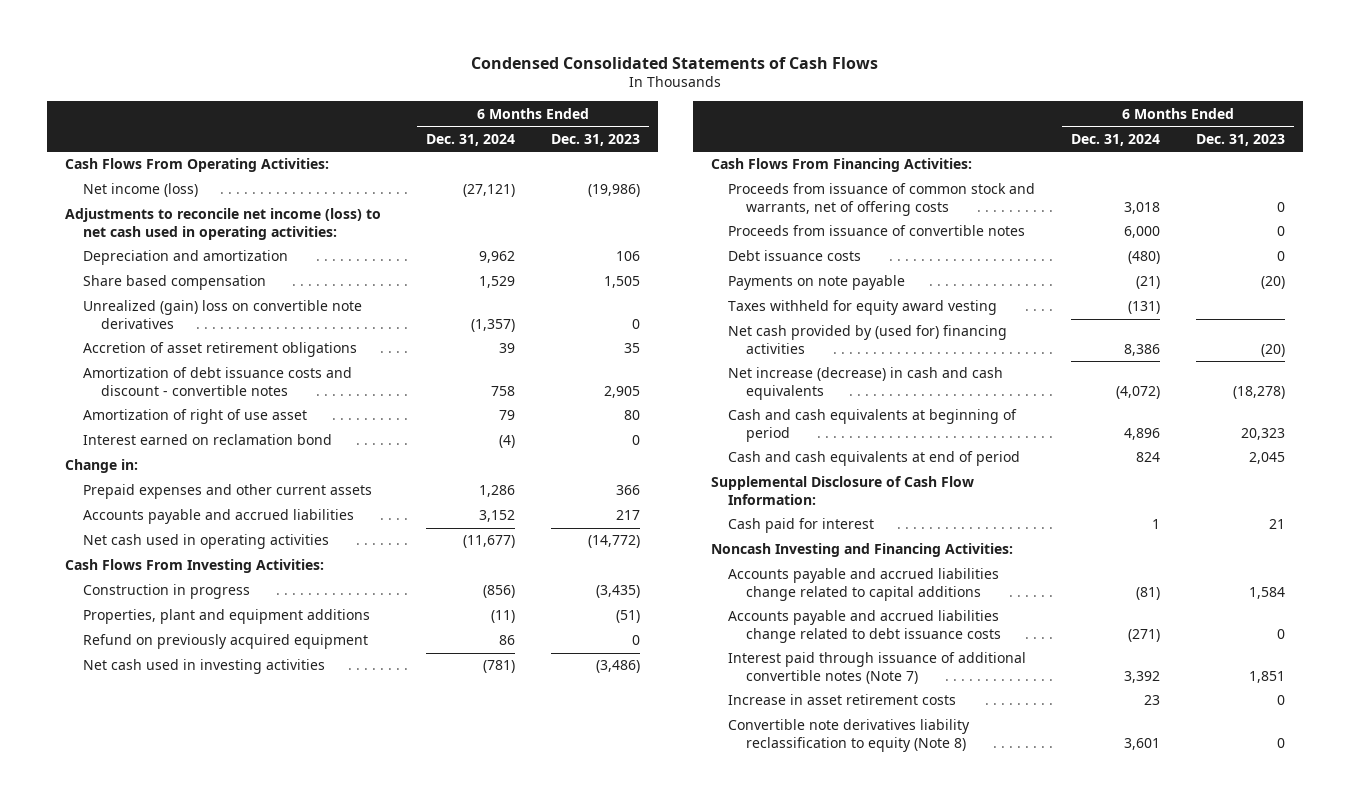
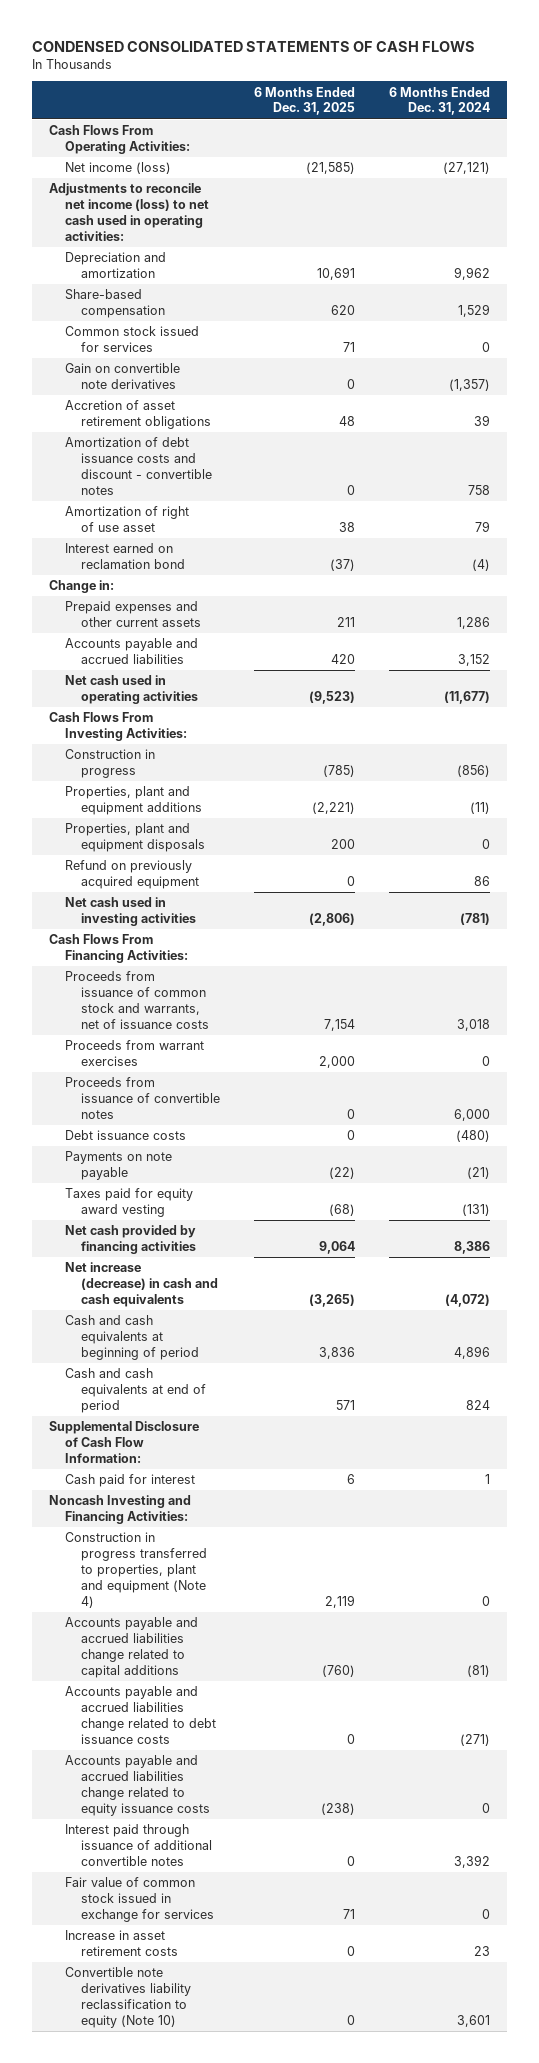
- Condensed Consolidated Statements of Cash Flows
+ CONDENSED CONSOLIDATED STATEMENTS OF CASH FLOWS
- | 6 Months Ended Dec. 31, 2024 | 6 Months Ended Dec. 31, 2023
+ | 6 Months Ended Dec. 31, 2025 | 6 Months Ended Dec. 31, 2024
- Share based compensation | 1,529 | 1,505
- Unrealized (gain) loss on convertible note derivatives | (1,357) | 0
+ Share-based compensation | 620 | 1,529
+ Common stock issued for services | 71 | 0
+ Gain on convertible note derivatives | 0 | (1,357)
+ Properties, plant and equipment disposals | 200 | 0
- Proceeds from issuance of common stock and warrants, net of offering costs | 3,018 | 0
+ Proceeds from issuance of common stock and warrants, net of issuance costs | 7,154 | 3,018
+ Proceeds from warrant exercises | 2,000 | 0
- Taxes withheld for equity award vesting | (131) |
- Net cash provided by (used for) financing activities | 8,386 | (20)
+ Taxes paid for equity award vesting | (68) | (131)
+ Net cash provided by financing activities | 9,064 | 8,386
+ Construction in progress transferred to properties, plant and equipment (Note 4) | 2,119 | 0
- Interest paid through issuance of additional convertible notes (Note 7) | 3,392 | 1,851
+ Accounts payable and accrued liabilities change related to equity issuance costs | (238) | 0
+ Interest paid through issuance of additional convertible notes | 0 | 3,392
+ Fair value of common stock issued in exchange for services | 71 | 0
- Convertible note derivatives liability reclassification to equity (Note 8) | 3,601 | 0
+ Convertible note derivatives liability reclassification to equity (Note 10) | 0 | 3,601

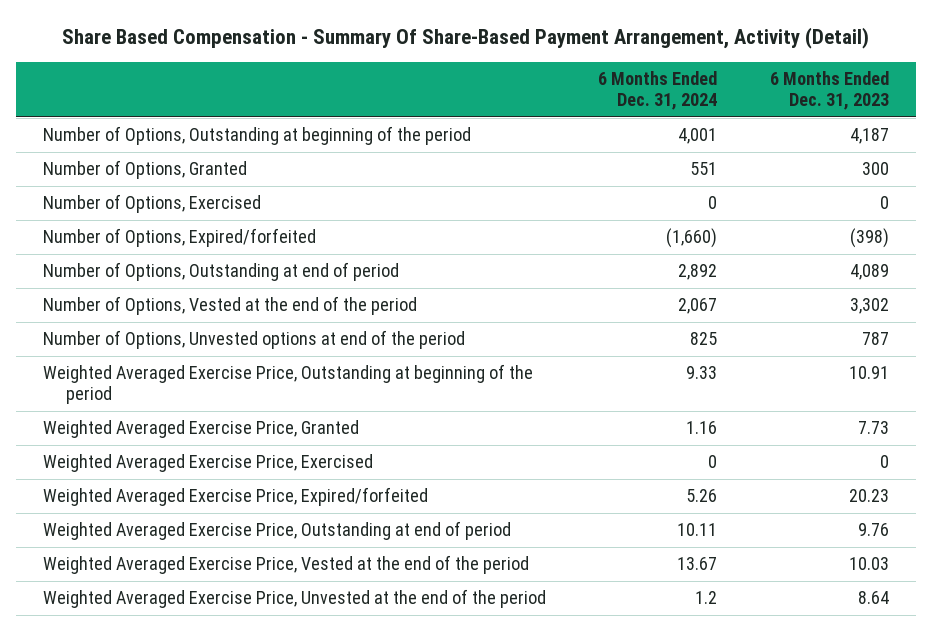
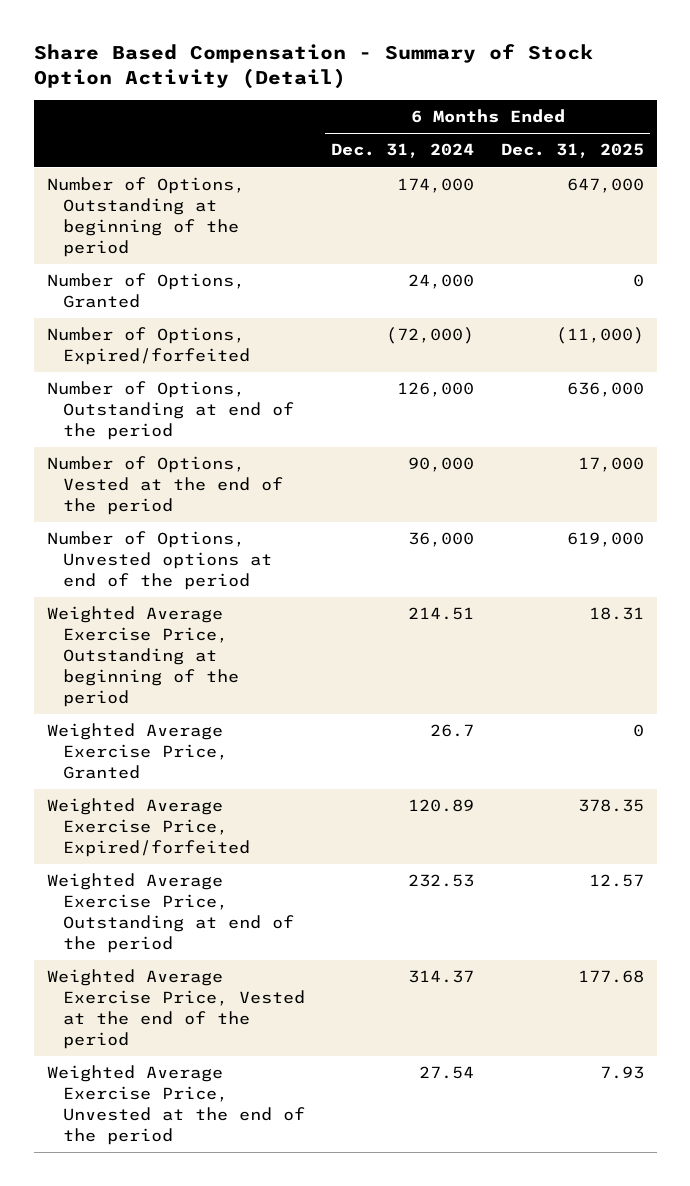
- Share Based Compensation - Summary Of Share-Based Payment Arrangement, Activity (Detail)
+ Share Based Compensation - Summary of Stock Option Activity (Detail)
- | 6 Months Ended Dec. 31, 2024 | 6 Months Ended Dec. 31, 2023
+ | 6 Months Ended Dec. 31, 2024 | 6 Months Ended Dec. 31, 2025
- Number of Options, Outstanding at beginning of the period | 4,001 | 4,187
- Number of Options, Granted | 551 | 300
- Number of Options, Exercised | 0 | 0
- Number of Options, Expired/forfeited | (1,660) | (398)
- Number of Options, Outstanding at end of period | 2,892 | 4,089
- Number of Options, Vested at the end of the period | 2,067 | 3,302
- Number of Options, Unvested options at end of the period | 825 | 787
- Weighted Averaged Exercise Price, Outstanding at beginning of the period | 9.33 | 10.91
- Weighted Averaged Exercise Price, Granted | 1.16 | 7.73
- Weighted Averaged Exercise Price, Exercised | 0 | 0
- Weighted Averaged Exercise Price, Expired/forfeited | 5.26 | 20.23
- Weighted Averaged Exercise Price, Outstanding at end of period | 10.11 | 9.76
- Weighted Averaged Exercise Price, Vested at the end of the period | 13.67 | 10.03
- Weighted Averaged Exercise Price, Unvested at the end of the period | 1.2 | 8.64
+ Number of Options, Outstanding at beginning of the period | 174,000 | 647,000
+ Number of Options, Granted | 24,000 | 0
+ Number of Options, Expired/forfeited | (72,000) | (11,000)
+ Number of Options, Outstanding at end of the period | 126,000 | 636,000
+ Number of Options, Vested at the end of the period | 90,000 | 17,000
+ Number of Options, Unvested options at end of the period | 36,000 | 619,000
+ Weighted Average Exercise Price, Outstanding at beginning of the period | 214.51 | 18.31
+ Weighted Average Exercise Price, Granted | 26.7 | 0
+ Weighted Average Exercise Price, Expired/forfeited | 120.89 | 378.35
+ Weighted Average Exercise Price, Outstanding at end of the period | 232.53 | 12.57
+ Weighted Average Exercise Price, Vested at the end of the period | 314.37 | 177.68
+ Weighted Average Exercise Price, Unvested at the end of the period | 27.54 | 7.93

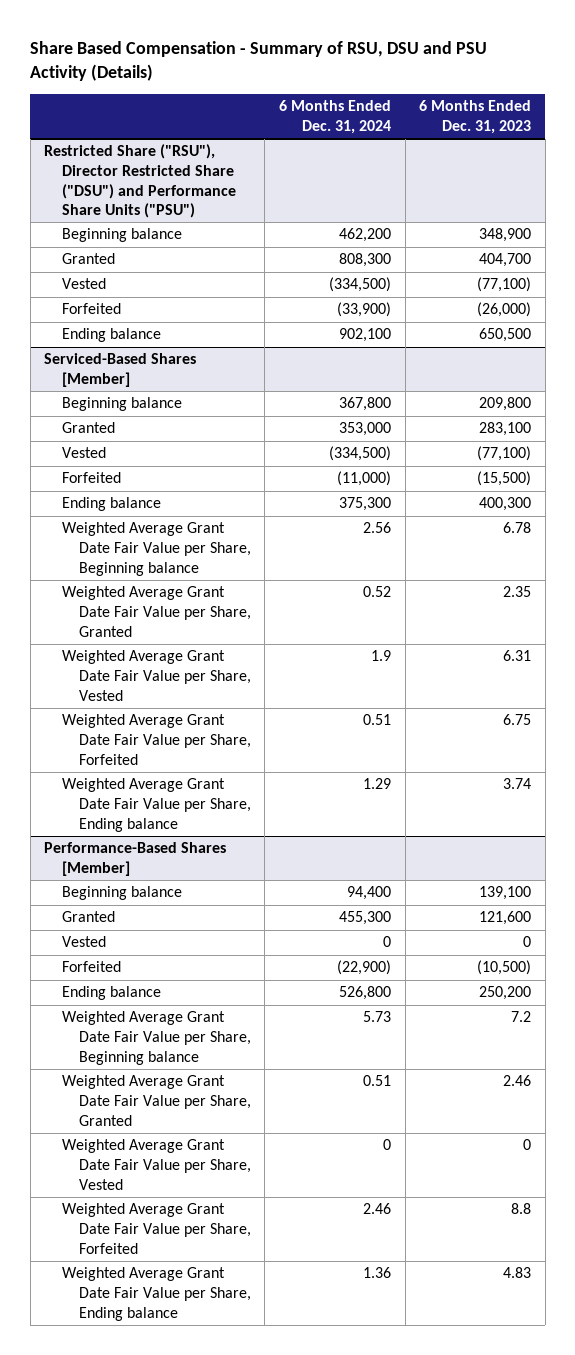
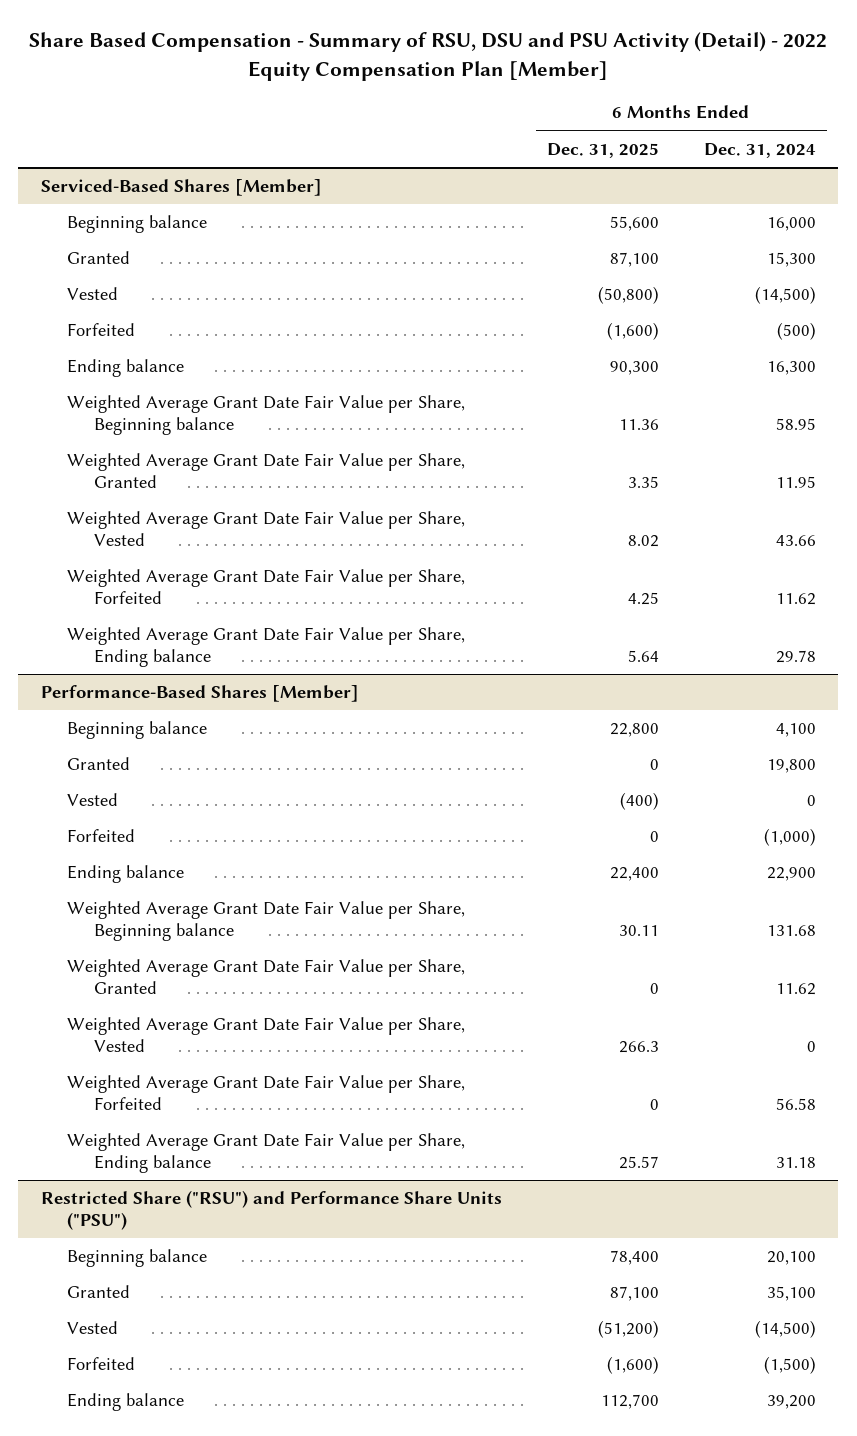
- Share Based Compensation - Summary of RSU, DSU and PSU Activity (Details)
+ Share Based Compensation - Summary of RSU, DSU and PSU Activity (Detail) - 2022 Equity Compensation Plan [Member]
- | 6 Months Ended Dec. 31, 2024 | 6 Months Ended Dec. 31, 2023
+ | 6 Months Ended Dec. 31, 2025 | 6 Months Ended Dec. 31, 2024
- Restricted Share ("RSU"), Director Restricted Share ("DSU") and Performance Share Units ("PSU")
- Beginning balance | 462,200 | 348,900
- Granted | 808,300 | 404,700
- Vested | (334,500) | (77,100)
- Forfeited | (33,900) | (26,000)
- Ending balance | 902,100 | 650,500
@ Serviced-Based Shares [Member]
- Beginning balance | 367,800 | 209,800
- Granted | 353,000 | 283,100
- Vested | (334,500) | (77,100)
- Forfeited | (11,000) | (15,500)
- Ending balance | 375,300 | 400,300
- Weighted Average Grant Date Fair Value per Share, Beginning balance | 2.56 | 6.78
- Weighted Average Grant Date Fair Value per Share, Granted | 0.52 | 2.35
- Weighted Average Grant Date Fair Value per Share, Vested | 1.9 | 6.31
- Weighted Average Grant Date Fair Value per Share, Forfeited | 0.51 | 6.75
- Weighted Average Grant Date Fair Value per Share, Ending balance | 1.29 | 3.74
+ Beginning balance | 55,600 | 16,000
+ Granted | 87,100 | 15,300
+ Vested | (50,800) | (14,500)
+ Forfeited | (1,600) | (500)
+ Ending balance | 90,300 | 16,300
+ Weighted Average Grant Date Fair Value per Share, Beginning balance | 11.36 | 58.95
+ Weighted Average Grant Date Fair Value per Share, Granted | 3.35 | 11.95
+ Weighted Average Grant Date Fair Value per Share, Vested | 8.02 | 43.66
+ Weighted Average Grant Date Fair Value per Share, Forfeited | 4.25 | 11.62
+ Weighted Average Grant Date Fair Value per Share, Ending balance | 5.64 | 29.78
@ Performance-Based Shares [Member]
- Beginning balance | 94,400 | 139,100
- Granted | 455,300 | 121,600
+ Beginning balance | 22,800 | 4,100
+ Granted | 0 | 19,800
- Forfeited | (22,900) | (10,500)
- Ending balance | 526,800 | 250,200
- Weighted Average Grant Date Fair Value per Share, Beginning balance | 5.73 | 7.2
- Weighted Average Grant Date Fair Value per Share, Granted | 0.51 | 2.46
+ Forfeited | 0 | (1,000)
+ Ending balance | 22,400 | 22,900
+ Weighted Average Grant Date Fair Value per Share, Beginning balance | 30.11 | 131.68
+ Weighted Average Grant Date Fair Value per Share, Granted | 0 | 11.62
- Weighted Average Grant Date Fair Value per Share, Forfeited | 2.46 | 8.8
- Weighted Average Grant Date Fair Value per Share, Ending balance | 1.36 | 4.83
+ Weighted Average Grant Date Fair Value per Share, Forfeited | 0 | 56.58
+ Weighted Average Grant Date Fair Value per Share, Ending balance | 25.57 | 31.18
+ Restricted Share ("RSU") and Performance Share Units ("PSU")
+ Beginning balance | 78,400 | 20,100
+ Granted | 87,100 | 35,100
+ Vested | (51,200) | (14,500)
+ Forfeited | (1,600) | (1,500)
+ Ending balance | 112,700 | 39,200

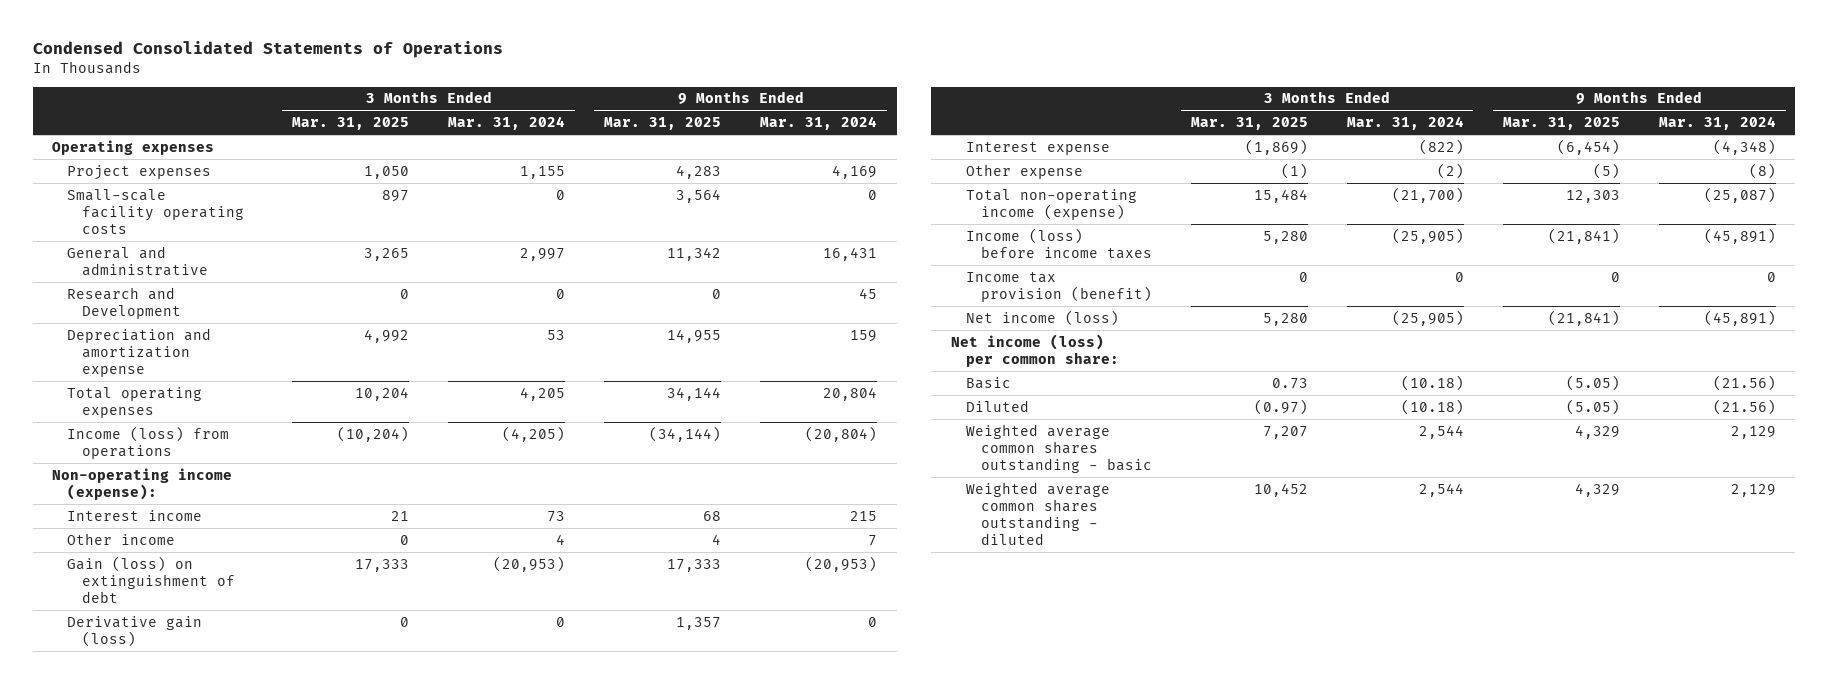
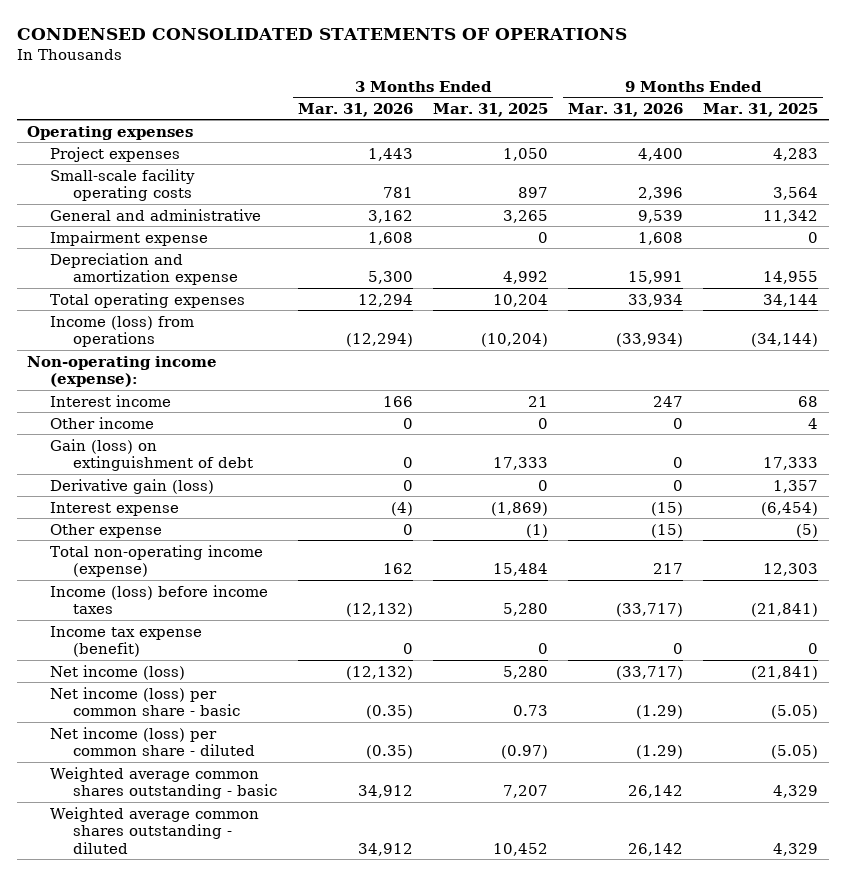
- Condensed Consolidated Statements of Operations
+ CONDENSED CONSOLIDATED STATEMENTS OF OPERATIONS
- | 3 Months Ended Mar. 31, 2025 | 3 Months Ended Mar. 31, 2024 | 9 Months Ended Mar. 31, 2025 | 9 Months Ended Mar. 31, 2024
+ | 3 Months Ended Mar. 31, 2026 | 3 Months Ended Mar. 31, 2025 | 9 Months Ended Mar. 31, 2026 | 9 Months Ended Mar. 31, 2025
- Research and Development | 0 | 0 | 0 | 45
+ Impairment expense | 1,608 | 0 | 1,608 | 0
- Income tax provision (benefit) | 0 | 0 | 0 | 0
+ Income tax expense (benefit) | 0 | 0 | 0 | 0
- Net income (loss) per common share:
- Basic | 0.73 | (10.18) | (5.05) | (21.56)
- Diluted | (0.97) | (10.18) | (5.05) | (21.56)
+ Net income (loss) per common share - basic | (0.35) | 0.73 | (1.29) | (5.05)
+ Net income (loss) per common share - diluted | (0.35) | (0.97) | (1.29) | (5.05)

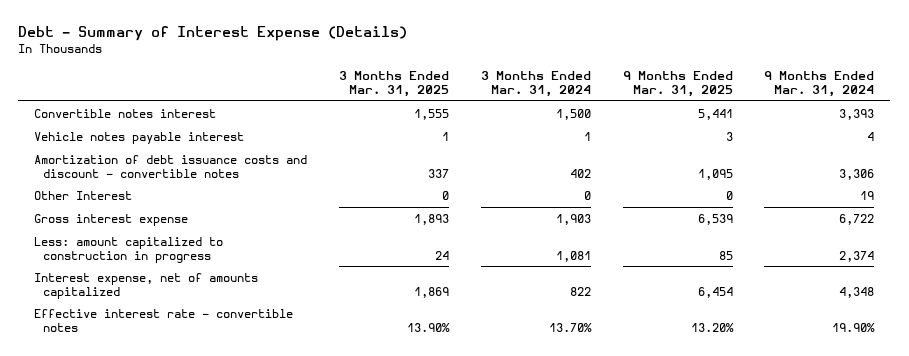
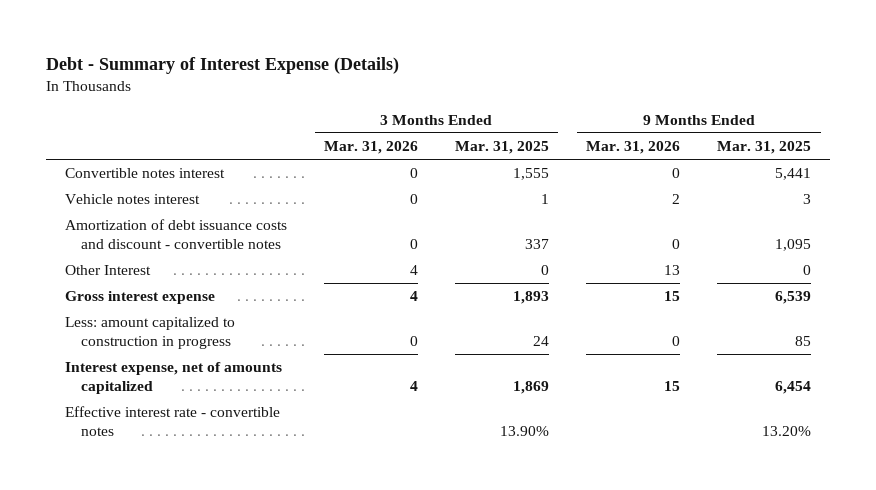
- | 3 Months Ended Mar. 31, 2025 | 3 Months Ended Mar. 31, 2024 | 9 Months Ended Mar. 31, 2025 | 9 Months Ended Mar. 31, 2024
+ | 3 Months Ended Mar. 31, 2026 | 3 Months Ended Mar. 31, 2025 | 9 Months Ended Mar. 31, 2026 | 9 Months Ended Mar. 31, 2025
- Vehicle notes payable interest | 1 | 1 | 3 | 4
+ Vehicle notes interest | 0 | 1 | 2 | 3

